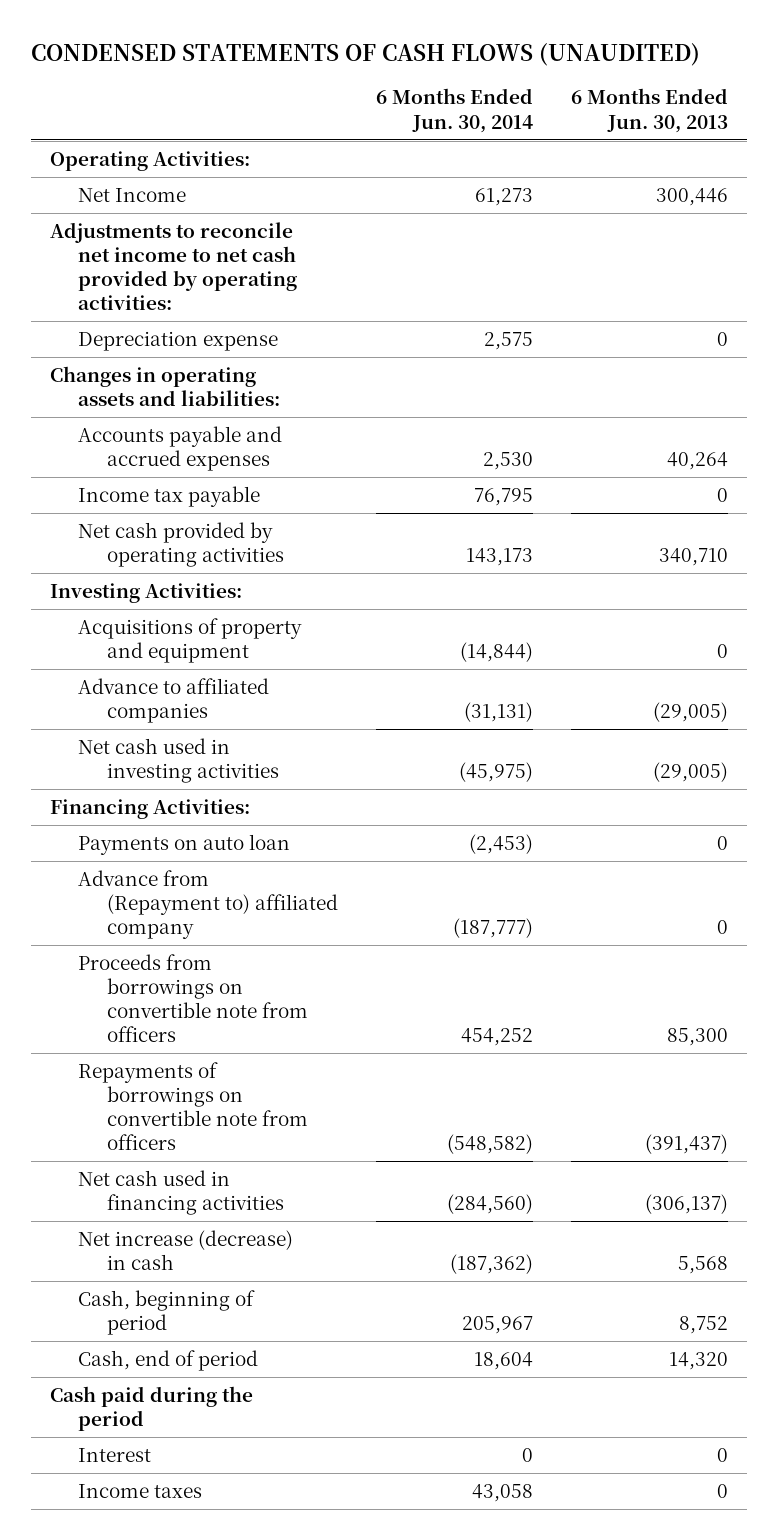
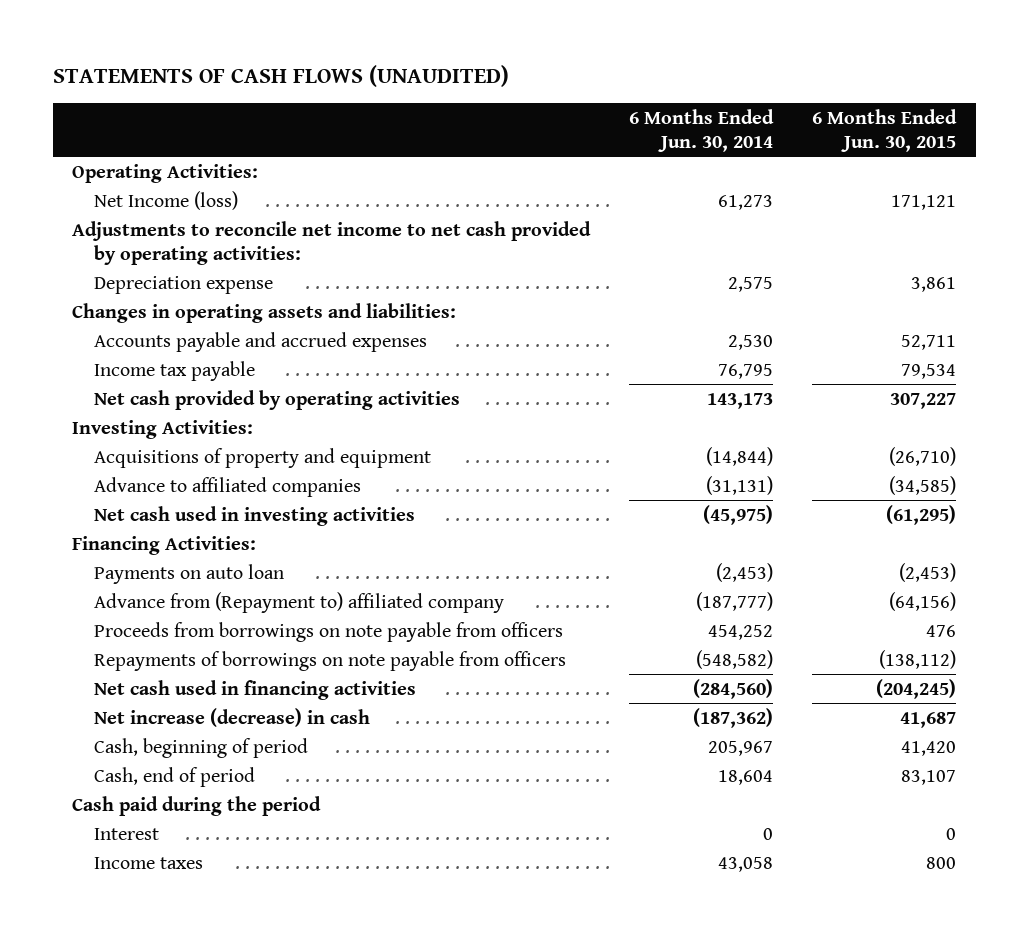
- CONDENSED STATEMENTS OF CASH FLOWS (UNAUDITED)
+ STATEMENTS OF CASH FLOWS (UNAUDITED)
- | 6 Months Ended Jun. 30, 2014 | 6 Months Ended Jun. 30, 2013
+ | 6 Months Ended Jun. 30, 2014 | 6 Months Ended Jun. 30, 2015
- Net Income | 61,273 | 300,446
+ Net Income (loss) | 61,273 | 171,121
- Proceeds from borrowings on convertible note from officers | 454,252 | 85,300
- Repayments of borrowings on convertible note from officers | (548,582) | (391,437)
+ Proceeds from borrowings on note payable from officers | 454,252 | 476
+ Repayments of borrowings on note payable from officers | (548,582) | (138,112)

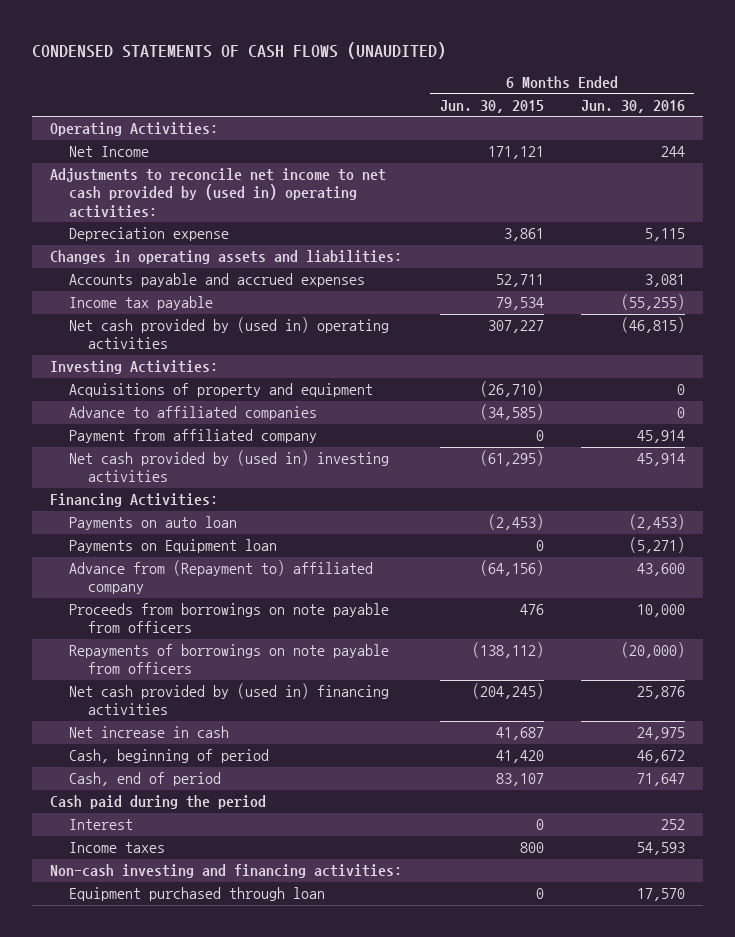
- STATEMENTS OF CASH FLOWS (UNAUDITED)
+ CONDENSED STATEMENTS OF CASH FLOWS (UNAUDITED)
- | 6 Months Ended Jun. 30, 2014 | 6 Months Ended Jun. 30, 2015
+ | 6 Months Ended Jun. 30, 2015 | 6 Months Ended Jun. 30, 2016
- Net Income (loss) | 61,273 | 171,121
- Adjustments to reconcile net income to net cash provided by operating activities:
+ Net Income | 171,121 | 244
+ Adjustments to reconcile net income to net cash provided by (used in) operating activities:
- Net cash provided by operating activities | 143,173 | 307,227
+ Net cash provided by (used in) operating activities | 307,227 | (46,815)
- Net cash used in investing activities | (45,975) | (61,295)
+ Payment from affiliated company | 0 | 45,914
+ Net cash provided by (used in) investing activities | (61,295) | 45,914
+ Payments on Equipment loan | 0 | (5,271)
- Net cash used in financing activities | (284,560) | (204,245)
- Net increase (decrease) in cash | (187,362) | 41,687
+ Net cash provided by (used in) financing activities | (204,245) | 25,876
+ Net increase in cash | 41,687 | 24,975
+ Non-cash investing and financing activities:
+ Equipment purchased through loan | 0 | 17,570

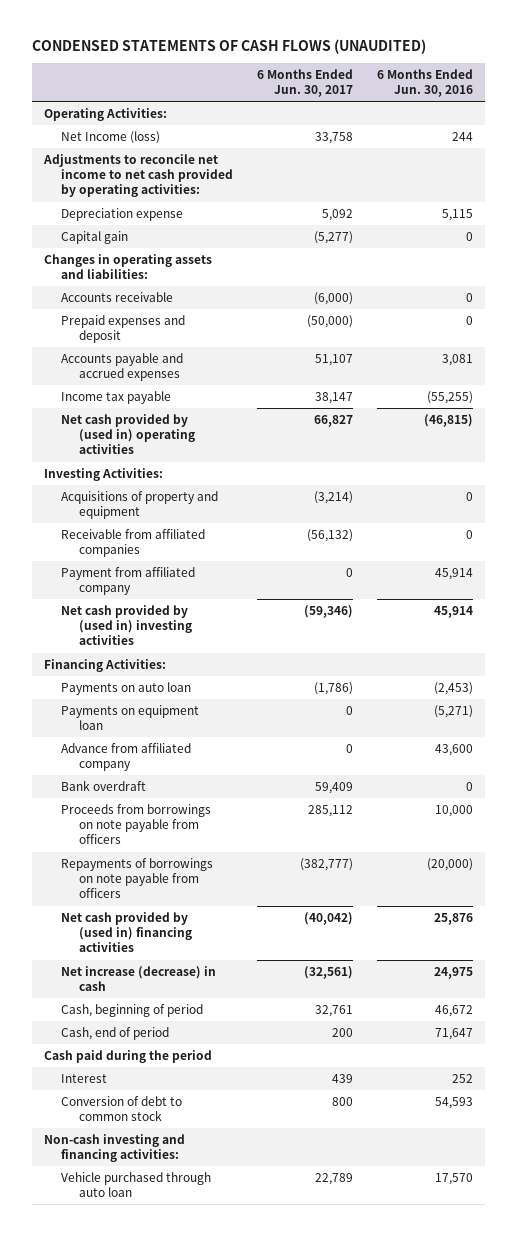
- | 6 Months Ended Jun. 30, 2015 | 6 Months Ended Jun. 30, 2016
+ | 6 Months Ended Jun. 30, 2017 | 6 Months Ended Jun. 30, 2016
- Net Income | 171,121 | 244
- Adjustments to reconcile net income to net cash provided by (used in) operating activities:
+ Net Income (loss) | 33,758 | 244
+ Adjustments to reconcile net income to net cash provided by operating activities:
+ Capital gain | (5,277) | 0
+ Accounts receivable | (6,000) | 0
+ Prepaid expenses and deposit | (50,000) | 0
- Advance to affiliated companies | (34,585) | 0
+ Receivable from affiliated companies | (56,132) | 0
- Payments on Equipment loan | 0 | (5,271)
- Advance from (Repayment to) affiliated company | (64,156) | 43,600
+ Payments on equipment loan | 0 | (5,271)
+ Advance from affiliated company | 0 | 43,600
+ Bank overdraft | 59,409 | 0
- Net increase in cash | 41,687 | 24,975
+ Net increase (decrease) in cash | (32,561) | 24,975
- Income taxes | 800 | 54,593
+ Conversion of debt to common stock | 800 | 54,593
- Equipment purchased through loan | 0 | 17,570
+ Vehicle purchased through auto loan | 22,789 | 17,570

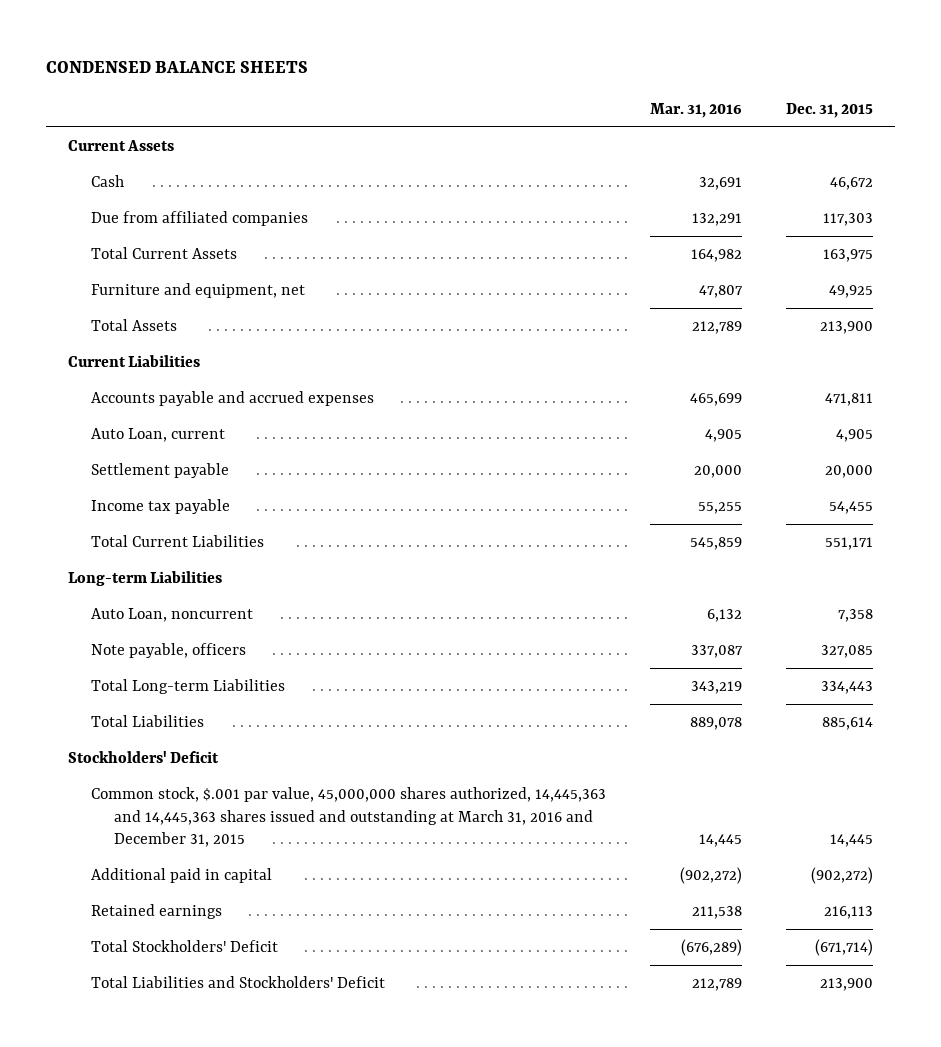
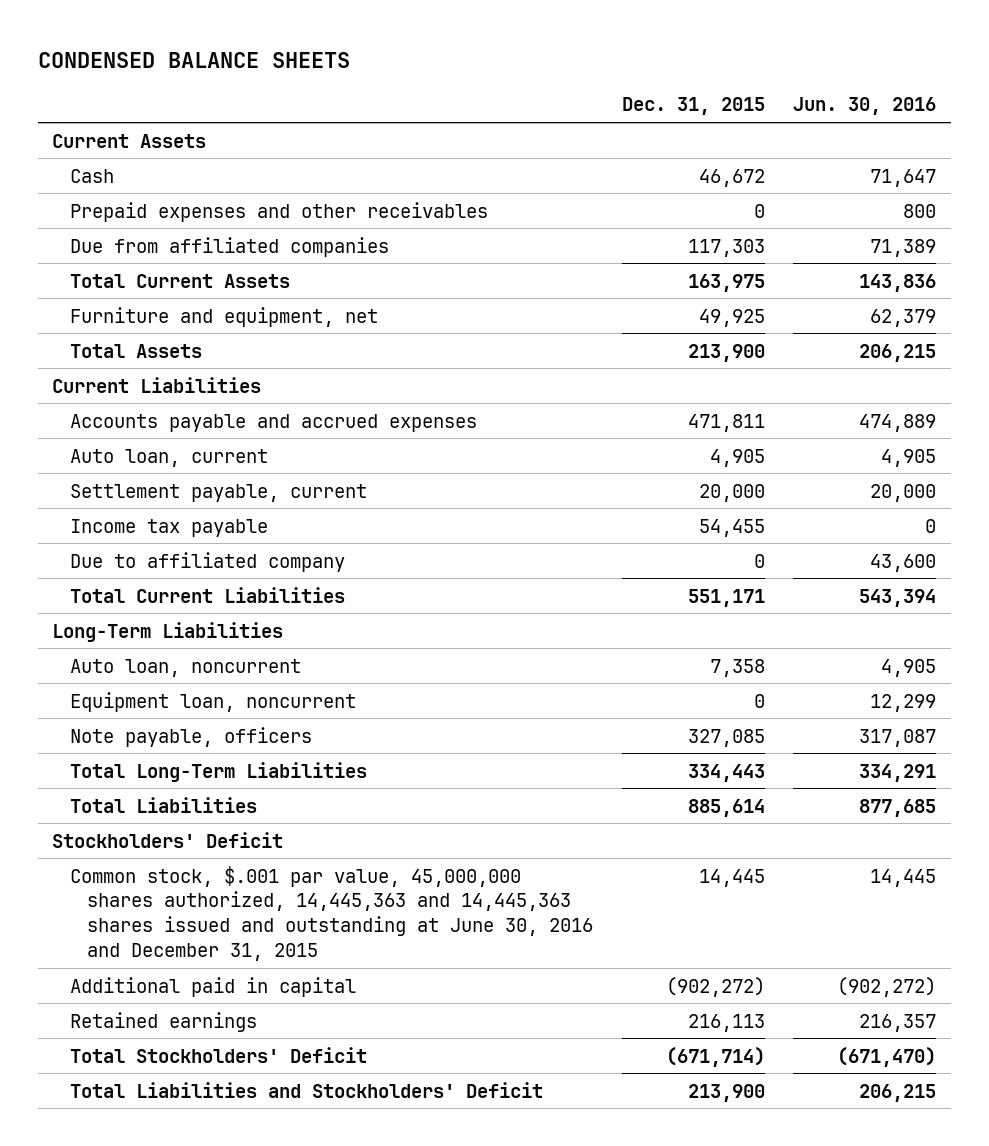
- | Mar. 31, 2016 | Dec. 31, 2015
+ | Dec. 31, 2015 | Jun. 30, 2016
+ Prepaid expenses and other receivables | 0 | 800
- Auto Loan, current | 4,905 | 4,905
- Settlement payable | 20,000 | 20,000
+ Auto loan, current | 4,905 | 4,905
+ Settlement payable, current | 20,000 | 20,000
+ Due to affiliated company | 0 | 43,600
- Long-term Liabilities
- Auto Loan, noncurrent | 6,132 | 7,358
+ Long-Term Liabilities
+ Auto loan, noncurrent | 7,358 | 4,905
+ Equipment loan, noncurrent | 0 | 12,299
- Total Long-term Liabilities | 343,219 | 334,443
+ Total Long-Term Liabilities | 334,443 | 334,291
- Common stock, $.001 par value, 45,000,000 shares authorized, 14,445,363 and 14,445,363 shares issued and outstanding at March 31, 2016 and December 31, 2015 | 14,445 | 14,445
+ Common stock, $.001 par value, 45,000,000 shares authorized, 14,445,363 and 14,445,363 shares issued and outstanding at June 30, 2016 and December 31, 2015 | 14,445 | 14,445

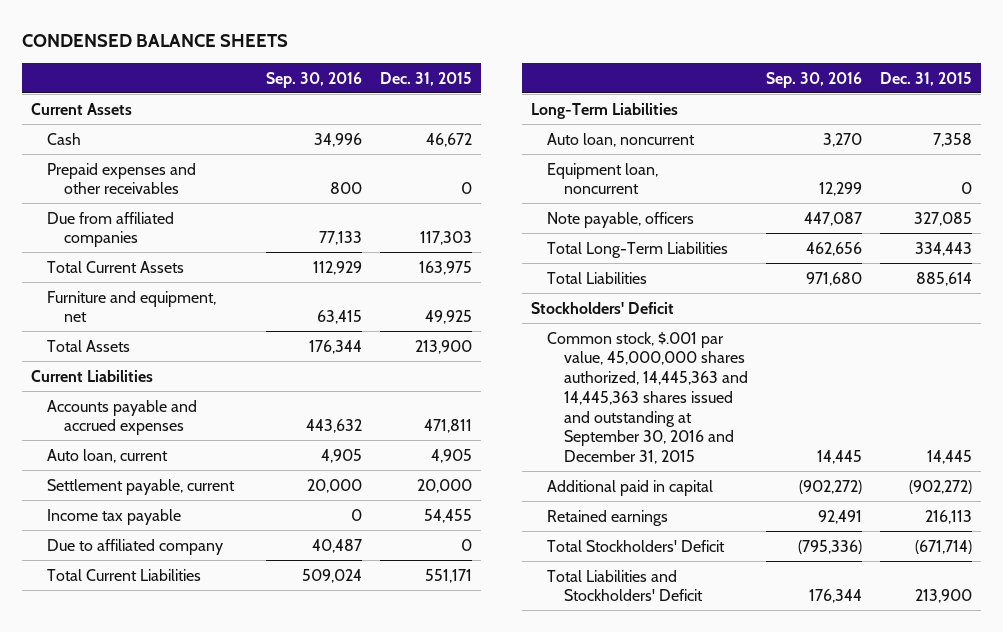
- | Dec. 31, 2015 | Jun. 30, 2016
+ | Sep. 30, 2016 | Dec. 31, 2015
- Common stock, $.001 par value, 45,000,000 shares authorized, 14,445,363 and 14,445,363 shares issued and outstanding at June 30, 2016 and December 31, 2015 | 14,445 | 14,445
+ Common stock, $.001 par value, 45,000,000 shares authorized, 14,445,363 and 14,445,363 shares issued and outstanding at September 30, 2016 and December 31, 2015 | 14,445 | 14,445

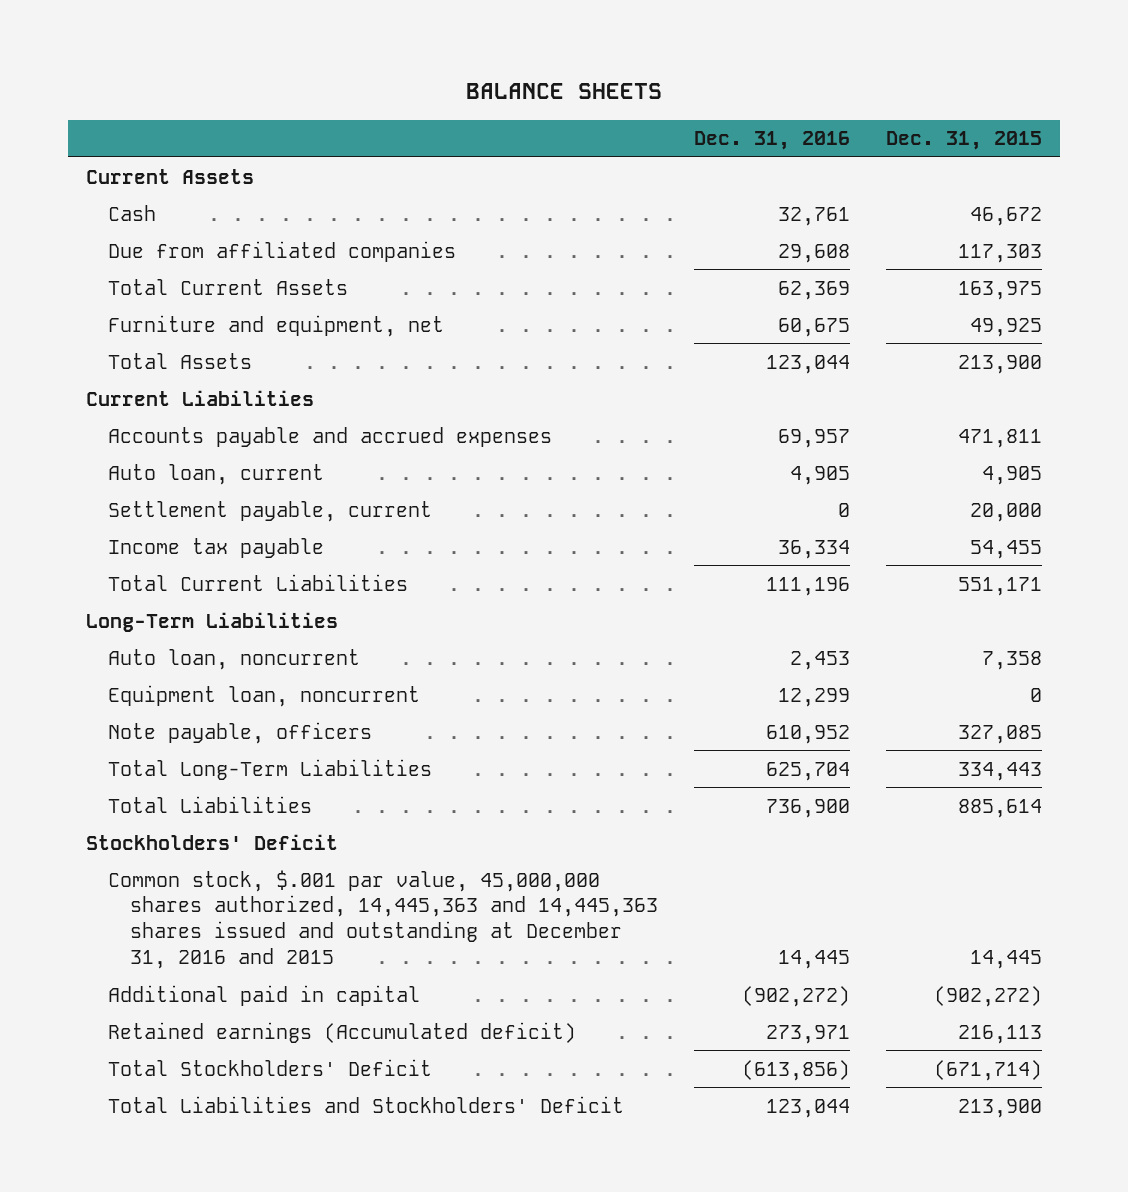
- CONDENSED BALANCE SHEETS
+ BALANCE SHEETS
- | Sep. 30, 2016 | Dec. 31, 2015
+ | Dec. 31, 2016 | Dec. 31, 2015
- Prepaid expenses and other receivables | 800 | 0
- Due to affiliated company | 40,487 | 0
- Common stock, $.001 par value, 45,000,000 shares authorized, 14,445,363 and 14,445,363 shares issued and outstanding at September 30, 2016 and December 31, 2015 | 14,445 | 14,445
+ Common stock, $.001 par value, 45,000,000 shares authorized, 14,445,363 and 14,445,363 shares issued and outstanding at December 31, 2016 and 2015 | 14,445 | 14,445
- Retained earnings | 92,491 | 216,113
+ Retained earnings (Accumulated deficit) | 273,971 | 216,113

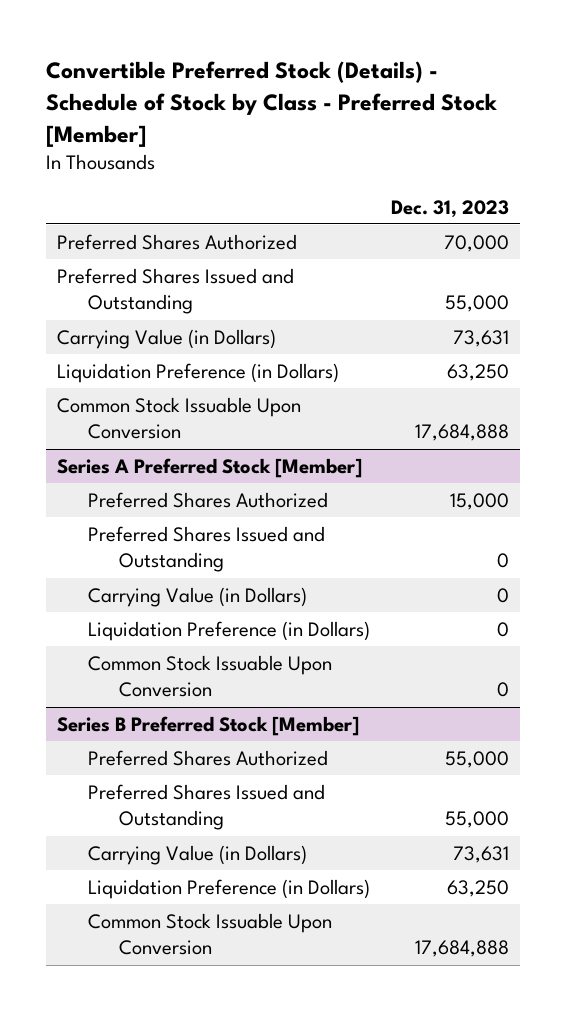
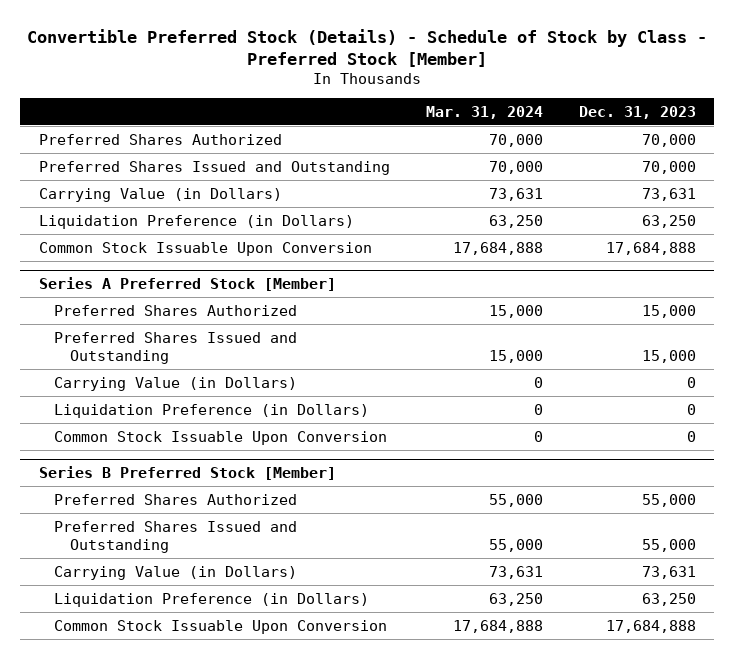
- | Dec. 31, 2023
+ | Mar. 31, 2024 | Dec. 31, 2023
- Preferred Shares Issued and Outstanding | 55,000
+ Preferred Shares Issued and Outstanding | 70,000 | 70,000
@ Series A Preferred Stock [Member]
- Preferred Shares Issued and Outstanding | 0
+ Preferred Shares Issued and Outstanding | 15,000 | 15,000

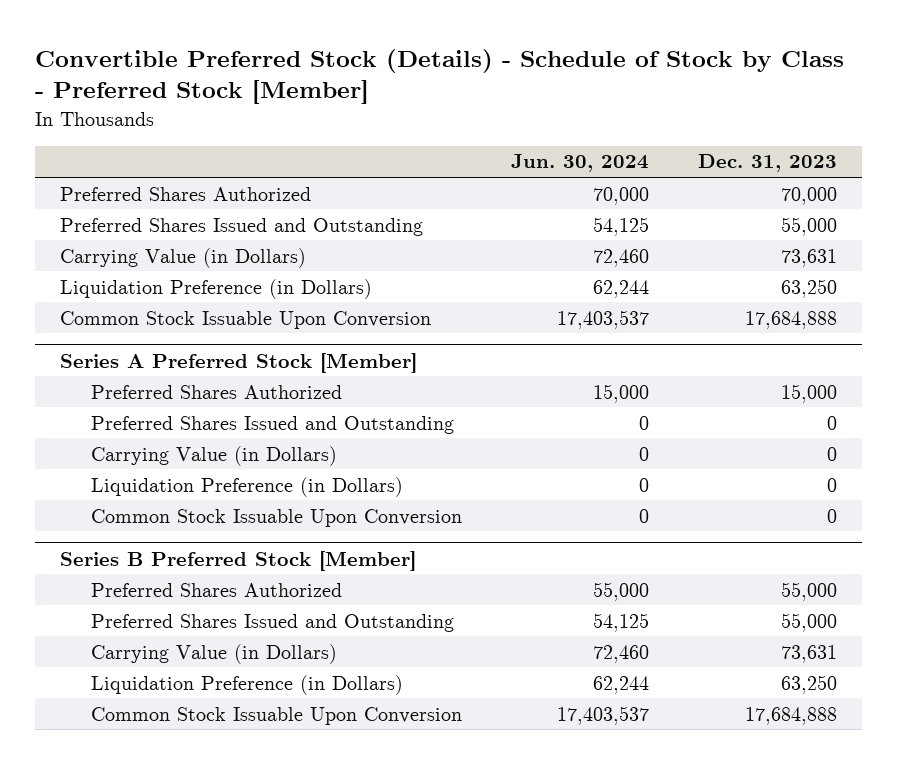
- | Mar. 31, 2024 | Dec. 31, 2023
+ | Jun. 30, 2024 | Dec. 31, 2023
- Preferred Shares Issued and Outstanding | 70,000 | 70,000
+ Preferred Shares Issued and Outstanding | 54,125 | 55,000
@ Series A Preferred Stock [Member]
- Preferred Shares Issued and Outstanding | 15,000 | 15,000
+ Preferred Shares Issued and Outstanding | 0 | 0

